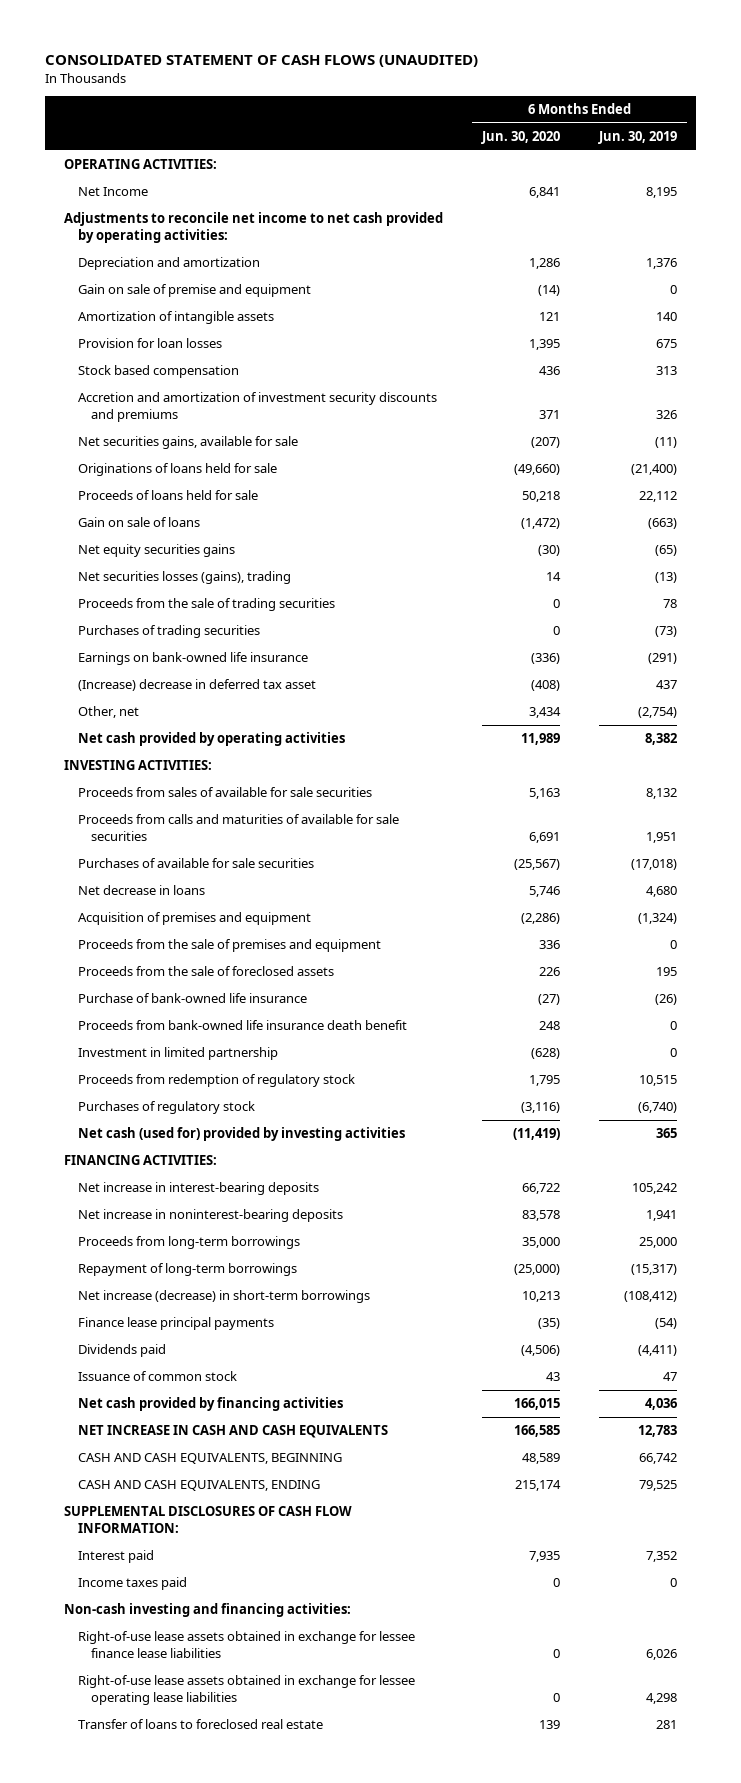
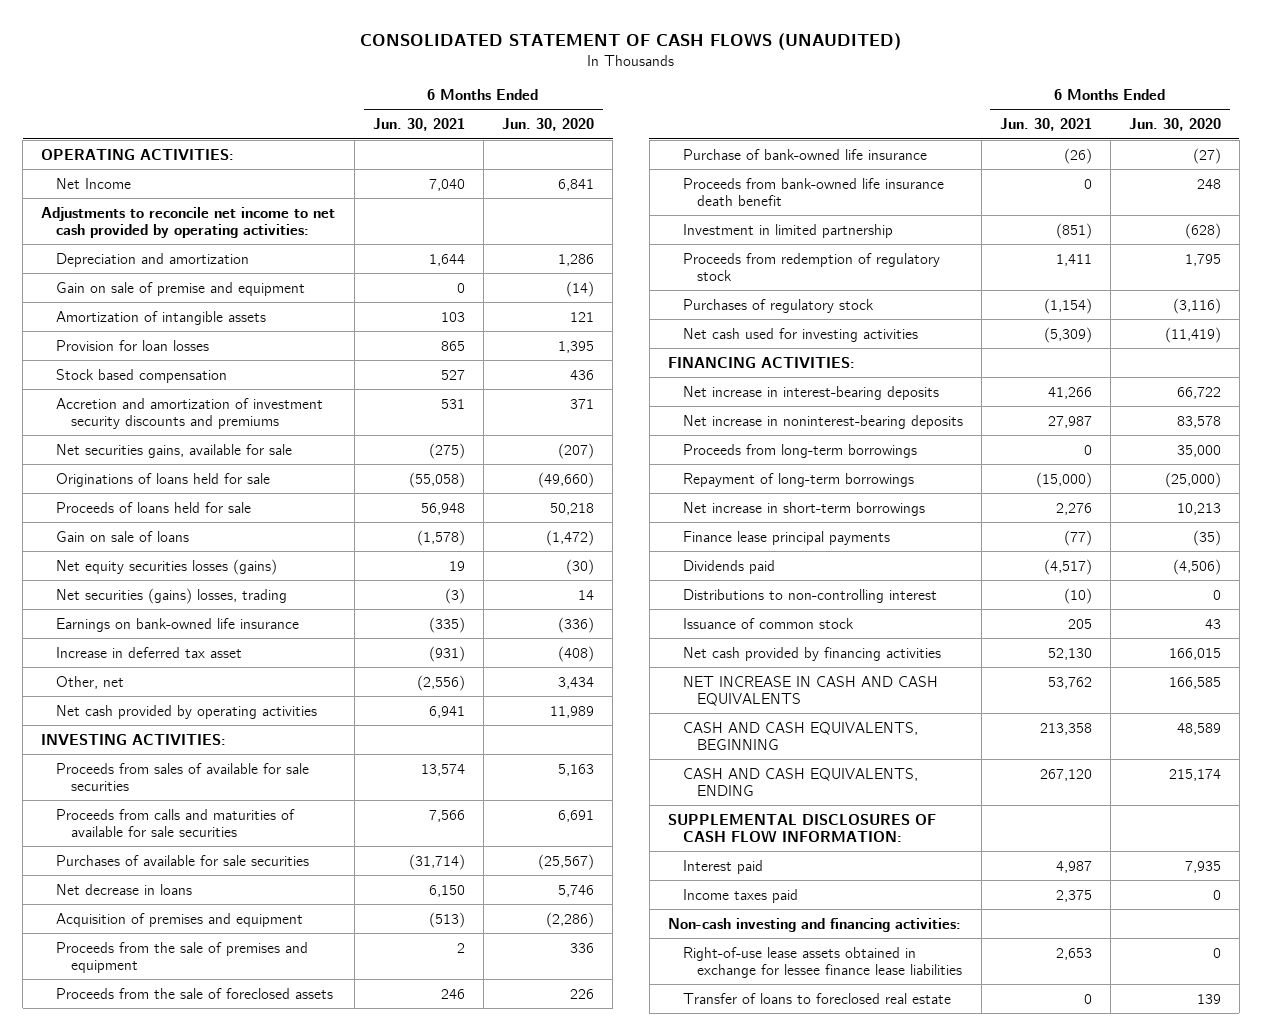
- | 6 Months Ended Jun. 30, 2020 | 6 Months Ended Jun. 30, 2019
+ | 6 Months Ended Jun. 30, 2021 | 6 Months Ended Jun. 30, 2020
- Net equity securities gains | (30) | (65)
- Net securities losses (gains), trading | 14 | (13)
- Proceeds from the sale of trading securities | 0 | 78
- Purchases of trading securities | 0 | (73)
+ Net equity securities losses (gains) | 19 | (30)
+ Net securities (gains) losses, trading | (3) | 14
- (Increase) decrease in deferred tax asset | (408) | 437
+ Increase in deferred tax asset | (931) | (408)
- Net cash (used for) provided by investing activities | (11,419) | 365
+ Net cash used for investing activities | (5,309) | (11,419)
- Net increase (decrease) in short-term borrowings | 10,213 | (108,412)
+ Net increase in short-term borrowings | 2,276 | 10,213
+ Distributions to non-controlling interest | (10) | 0
- Right-of-use lease assets obtained in exchange for lessee operating lease liabilities | 0 | 4,298

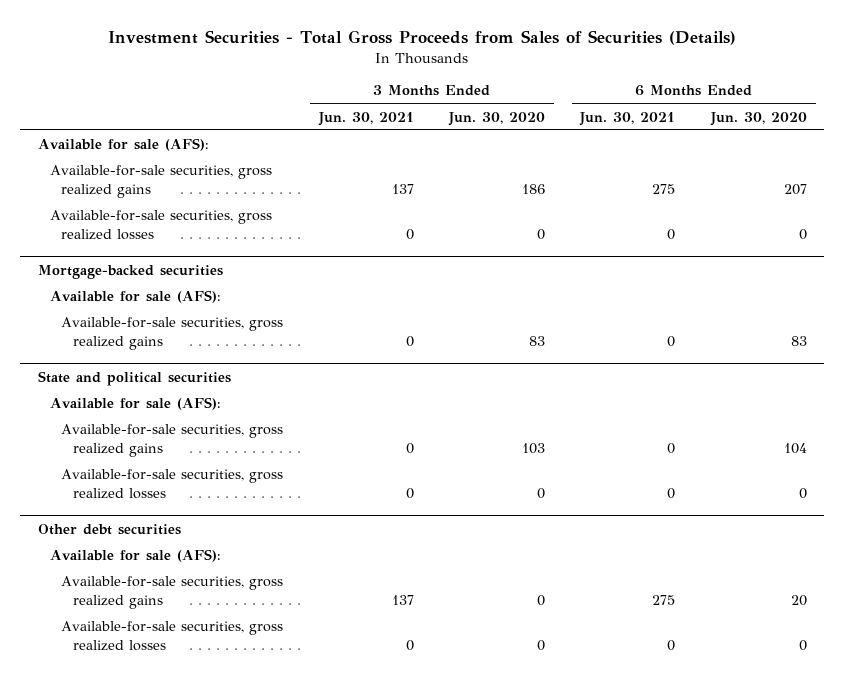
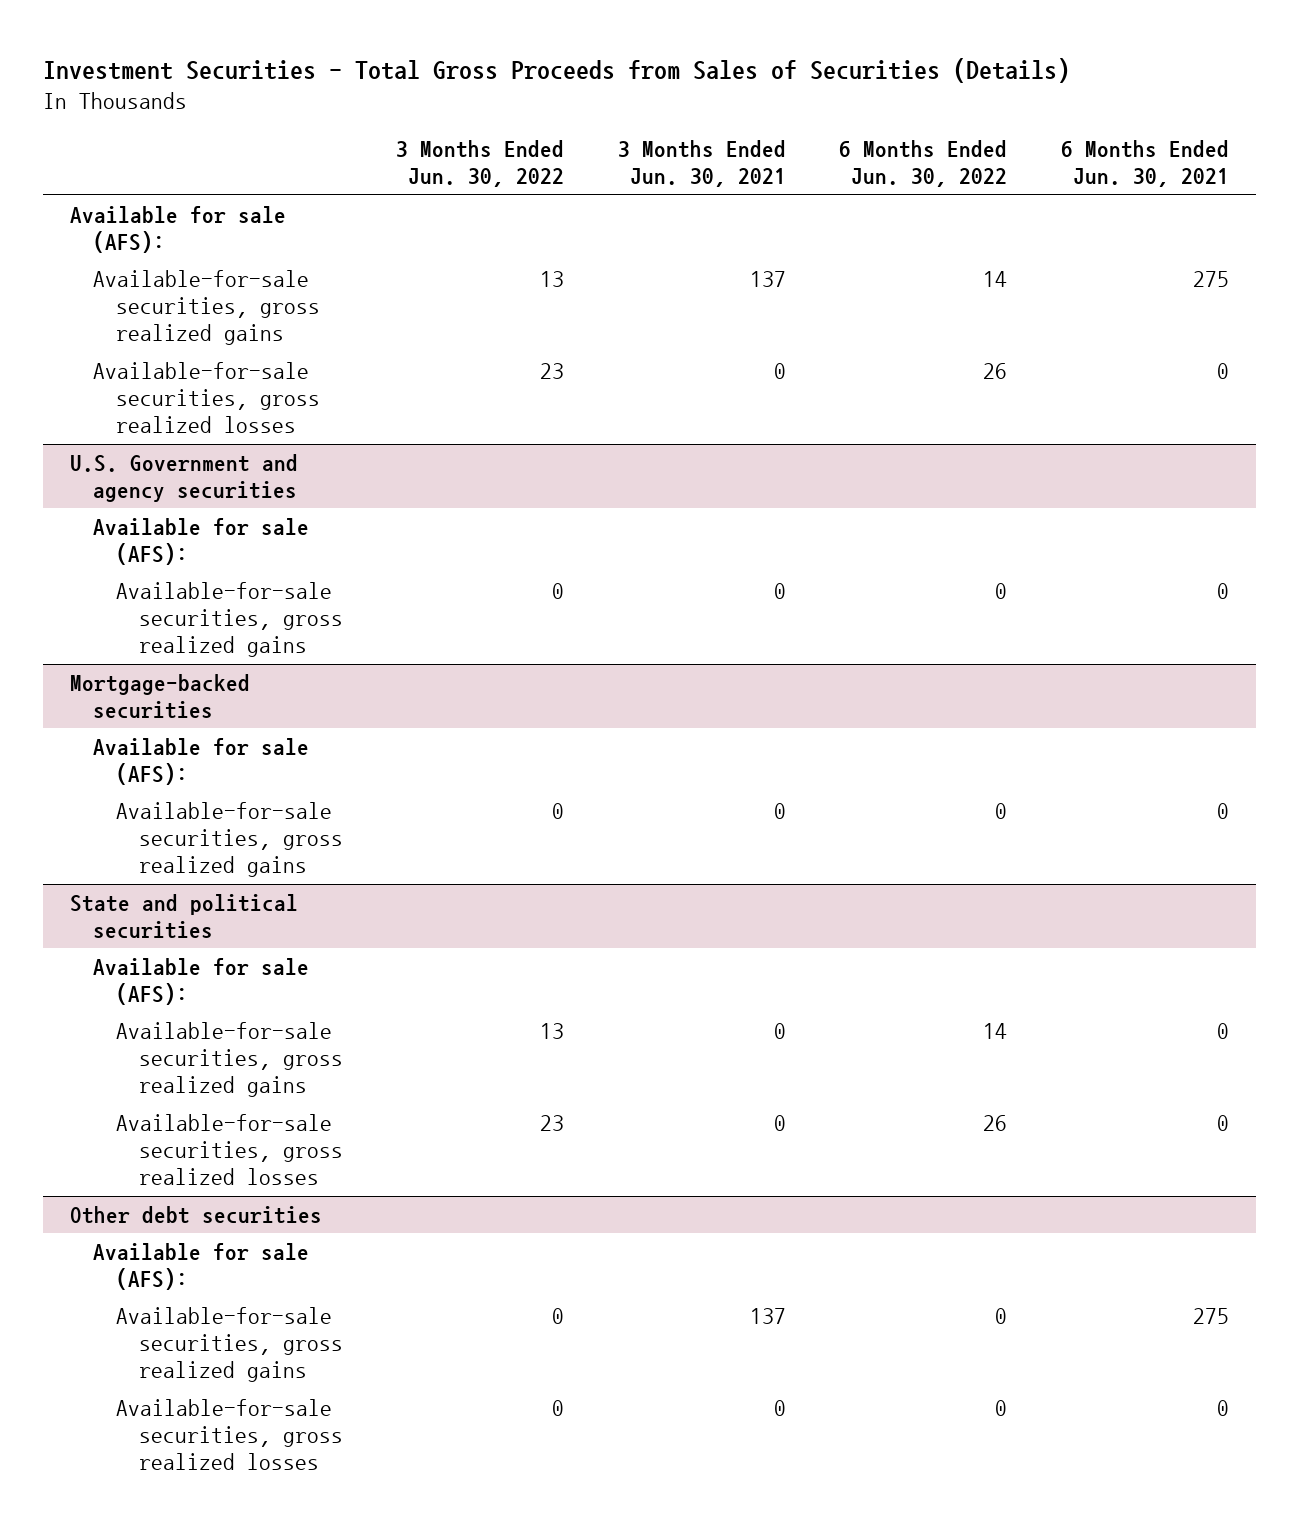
- | 3 Months Ended Jun. 30, 2021 | 3 Months Ended Jun. 30, 2020 | 6 Months Ended Jun. 30, 2021 | 6 Months Ended Jun. 30, 2020
+ | 3 Months Ended Jun. 30, 2022 | 3 Months Ended Jun. 30, 2021 | 6 Months Ended Jun. 30, 2022 | 6 Months Ended Jun. 30, 2021
+ U.S. Government and agency securities
+ Available for sale (AFS):
+ Available-for-sale securities, gross realized gains | 0 | 0 | 0 | 0

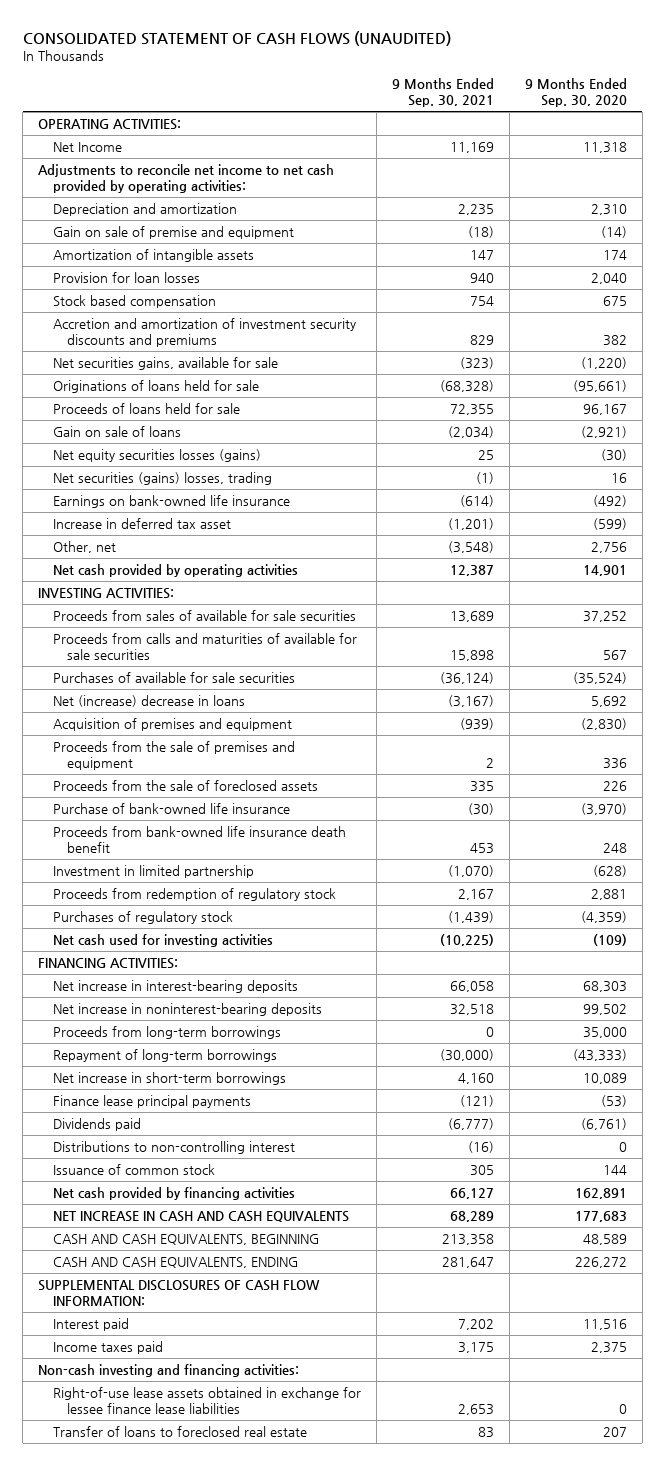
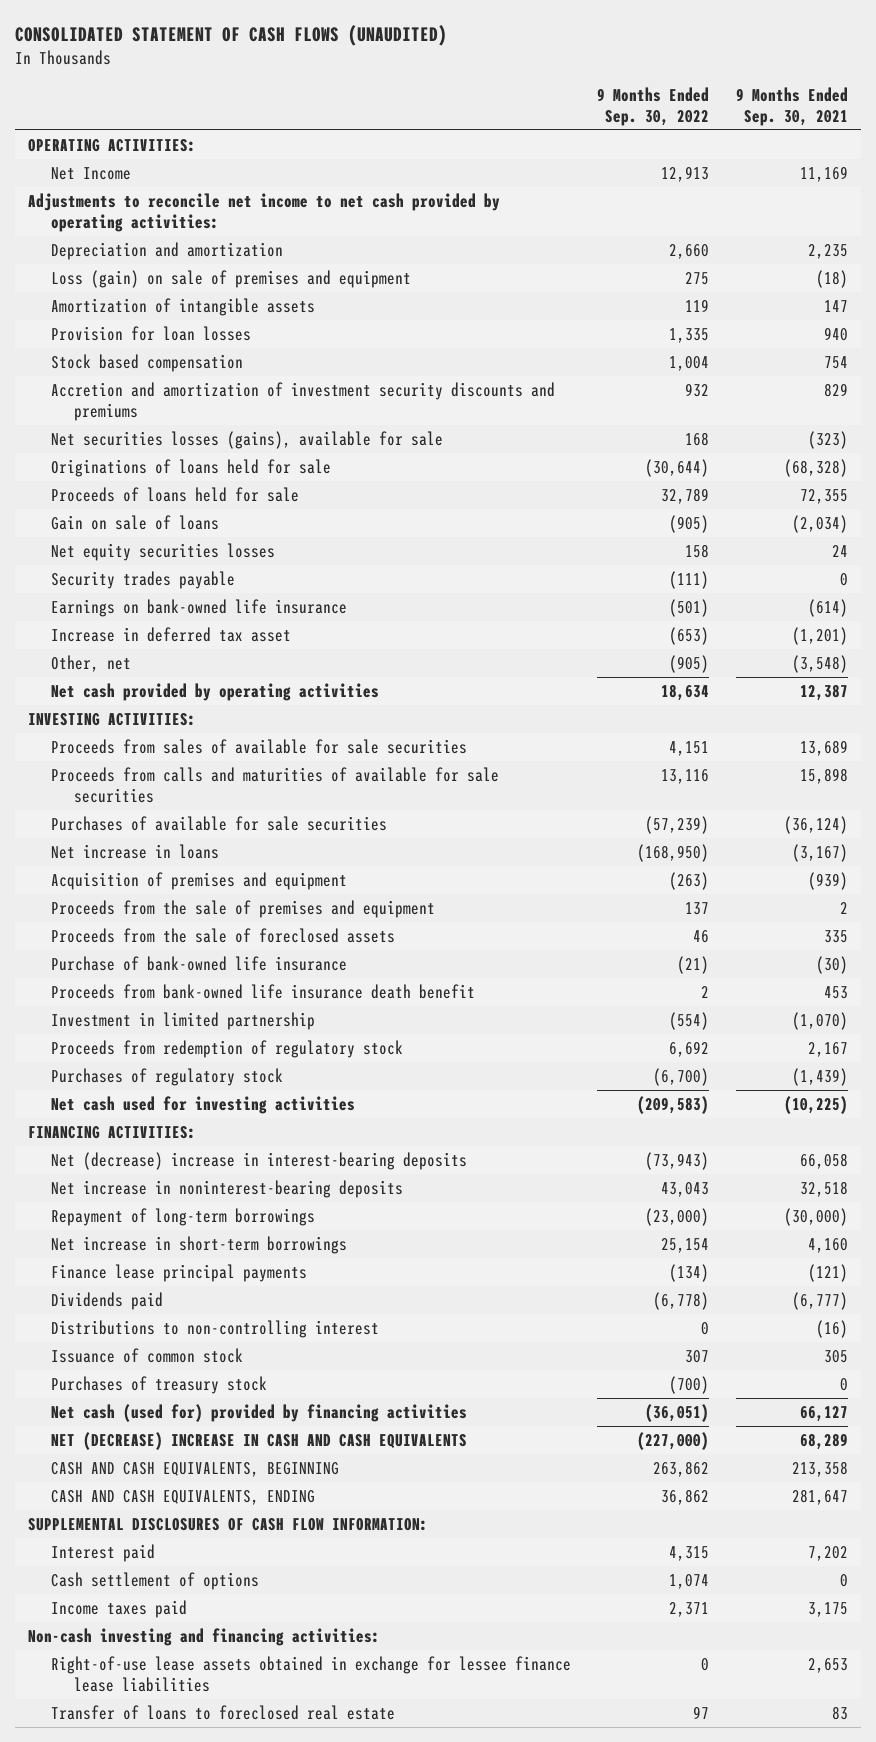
- | 9 Months Ended Sep. 30, 2021 | 9 Months Ended Sep. 30, 2020
+ | 9 Months Ended Sep. 30, 2022 | 9 Months Ended Sep. 30, 2021
- Gain on sale of premise and equipment | (18) | (14)
+ Loss (gain) on sale of premises and equipment | 275 | (18)
- Net securities gains, available for sale | (323) | (1,220)
+ Net securities losses (gains), available for sale | 168 | (323)
- Net equity securities losses (gains) | 25 | (30)
- Net securities (gains) losses, trading | (1) | 16
+ Net equity securities losses | 158 | 24
+ Security trades payable | (111) | 0
- Net (increase) decrease in loans | (3,167) | 5,692
+ Net increase in loans | (168,950) | (3,167)
- Net increase in interest-bearing deposits | 66,058 | 68,303
+ Net (decrease) increase in interest-bearing deposits | (73,943) | 66,058
- Proceeds from long-term borrowings | 0 | 35,000
- Net cash provided by financing activities | 66,127 | 162,891
- NET INCREASE IN CASH AND CASH EQUIVALENTS | 68,289 | 177,683
+ Purchases of treasury stock | (700) | 0
+ Net cash (used for) provided by financing activities | (36,051) | 66,127
+ NET (DECREASE) INCREASE IN CASH AND CASH EQUIVALENTS | (227,000) | 68,289
+ Cash settlement of options | 1,074 | 0

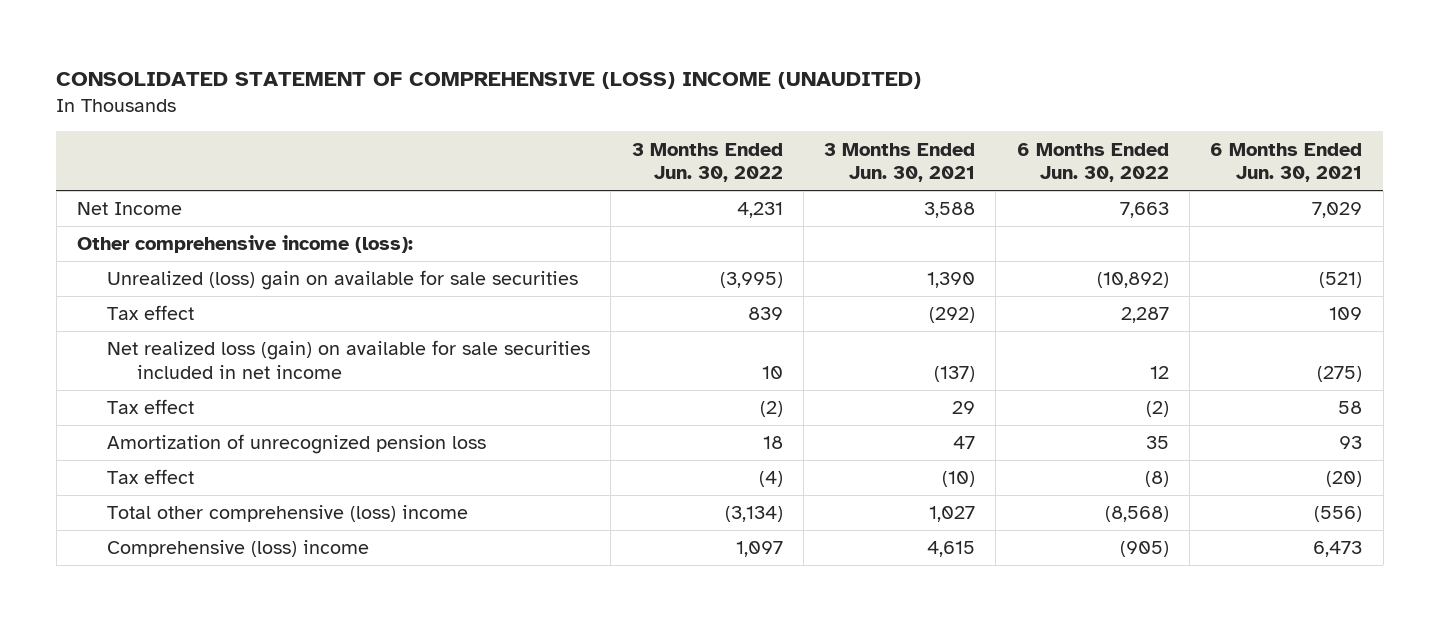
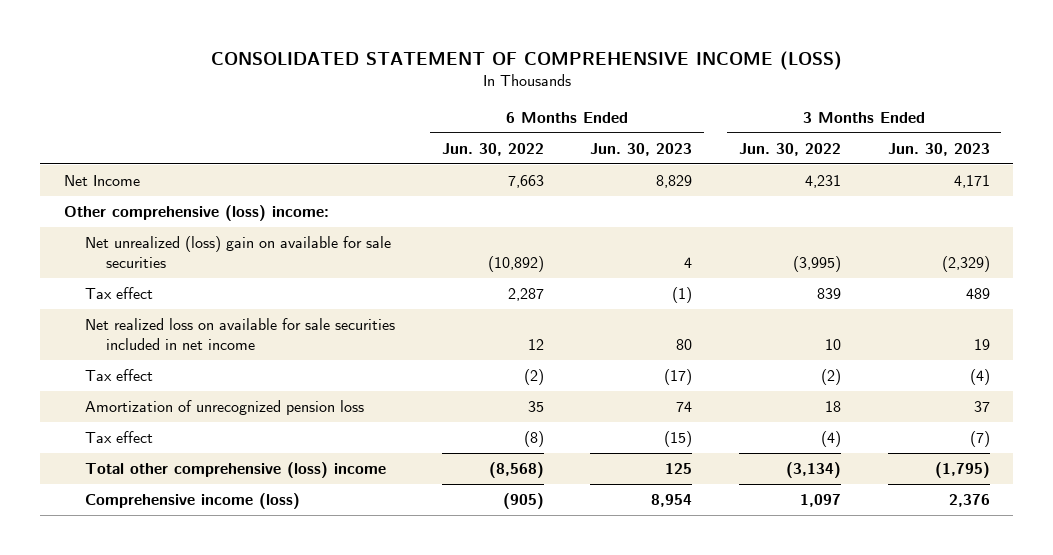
- CONSOLIDATED STATEMENT OF COMPREHENSIVE (LOSS) INCOME (UNAUDITED)
+ CONSOLIDATED STATEMENT OF COMPREHENSIVE INCOME (LOSS)
- | 3 Months Ended Jun. 30, 2022 | 3 Months Ended Jun. 30, 2021 | 6 Months Ended Jun. 30, 2022 | 6 Months Ended Jun. 30, 2021
+ | 6 Months Ended Jun. 30, 2022 | 6 Months Ended Jun. 30, 2023 | 3 Months Ended Jun. 30, 2022 | 3 Months Ended Jun. 30, 2023
- Other comprehensive income (loss):
- Unrealized (loss) gain on available for sale securities | (3,995) | 1,390 | (10,892) | (521)
+ Other comprehensive (loss) income:
+ Net unrealized (loss) gain on available for sale securities | (10,892) | 4 | (3,995) | (2,329)
- Net realized loss (gain) on available for sale securities included in net income | 10 | (137) | 12 | (275)
+ Net realized loss on available for sale securities included in net income | 12 | 80 | 10 | 19
- Comprehensive (loss) income | 1,097 | 4,615 | (905) | 6,473
+ Comprehensive income (loss) | (905) | 8,954 | 1,097 | 2,376

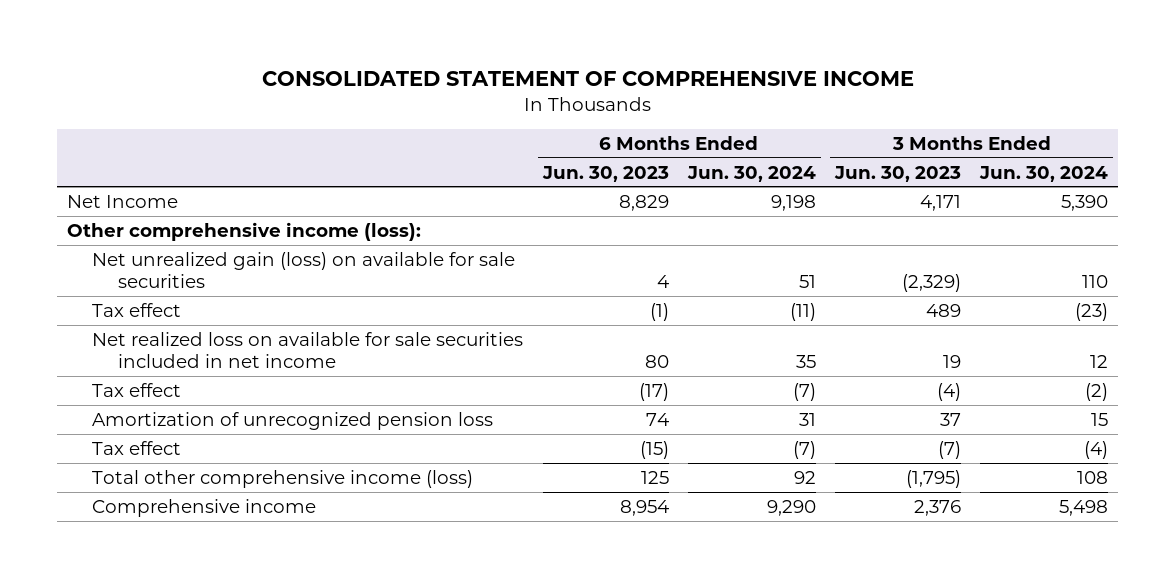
- CONSOLIDATED STATEMENT OF COMPREHENSIVE INCOME (LOSS)
+ CONSOLIDATED STATEMENT OF COMPREHENSIVE INCOME
- | 6 Months Ended Jun. 30, 2022 | 6 Months Ended Jun. 30, 2023 | 3 Months Ended Jun. 30, 2022 | 3 Months Ended Jun. 30, 2023
+ | 6 Months Ended Jun. 30, 2023 | 6 Months Ended Jun. 30, 2024 | 3 Months Ended Jun. 30, 2023 | 3 Months Ended Jun. 30, 2024
- Other comprehensive (loss) income:
- Net unrealized (loss) gain on available for sale securities | (10,892) | 4 | (3,995) | (2,329)
+ Other comprehensive income (loss):
+ Net unrealized gain (loss) on available for sale securities | 4 | 51 | (2,329) | 110
- Total other comprehensive (loss) income | (8,568) | 125 | (3,134) | (1,795)
- Comprehensive income (loss) | (905) | 8,954 | 1,097 | 2,376
+ Total other comprehensive income (loss) | 125 | 92 | (1,795) | 108
+ Comprehensive income | 8,954 | 9,290 | 2,376 | 5,498

